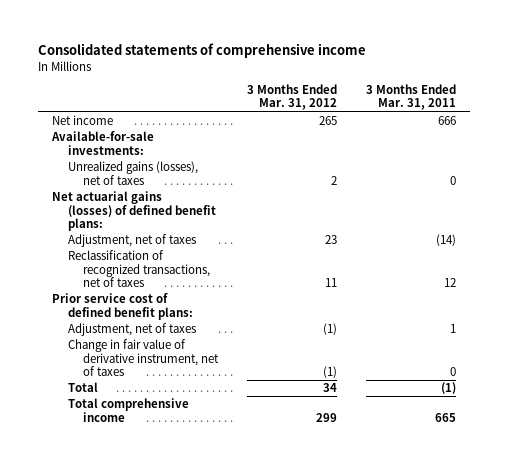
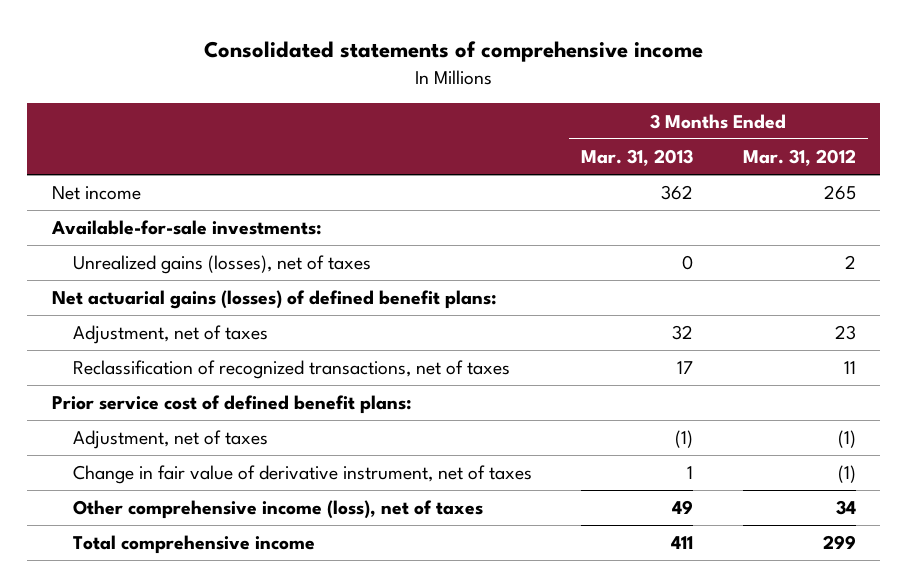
- | 3 Months Ended Mar. 31, 2012 | 3 Months Ended Mar. 31, 2011
+ | 3 Months Ended Mar. 31, 2013 | 3 Months Ended Mar. 31, 2012
- Total | 34 | (1)
+ Other comprehensive income (loss), net of taxes | 49 | 34

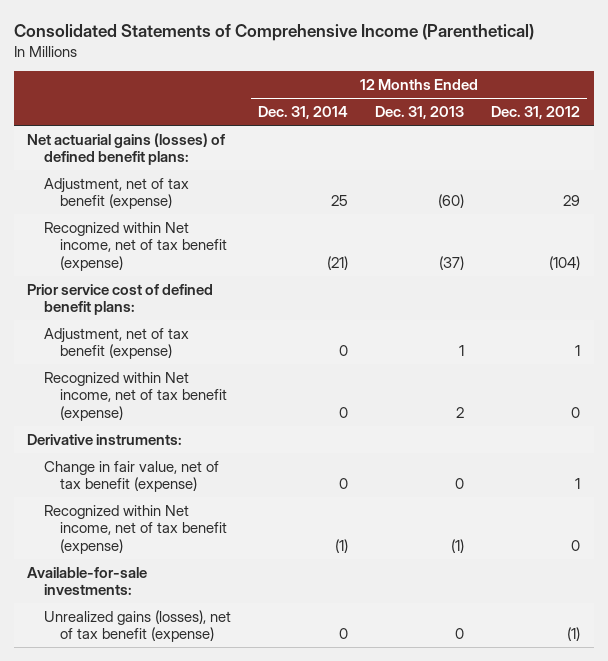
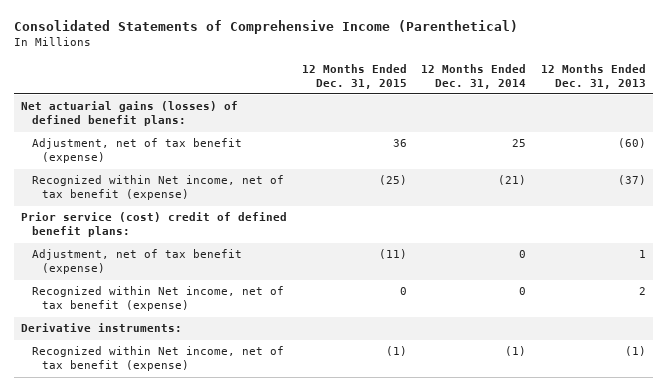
- | 12 Months Ended Dec. 31, 2014 | 12 Months Ended Dec. 31, 2013 | 12 Months Ended Dec. 31, 2012
+ | 12 Months Ended Dec. 31, 2015 | 12 Months Ended Dec. 31, 2014 | 12 Months Ended Dec. 31, 2013
- Prior service cost of defined benefit plans:
+ Prior service (cost) credit of defined benefit plans:
- Change in fair value, net of tax benefit (expense) | 0 | 0 | 1
- Available-for-sale investments:
- Unrealized gains (losses), net of tax benefit (expense) | 0 | 0 | (1)

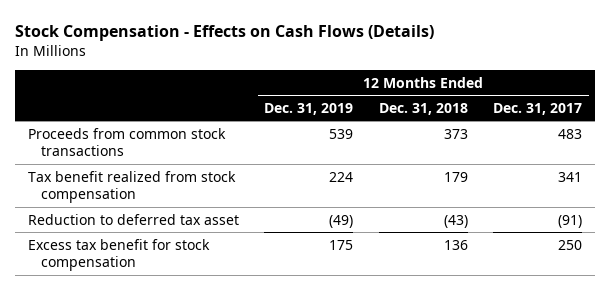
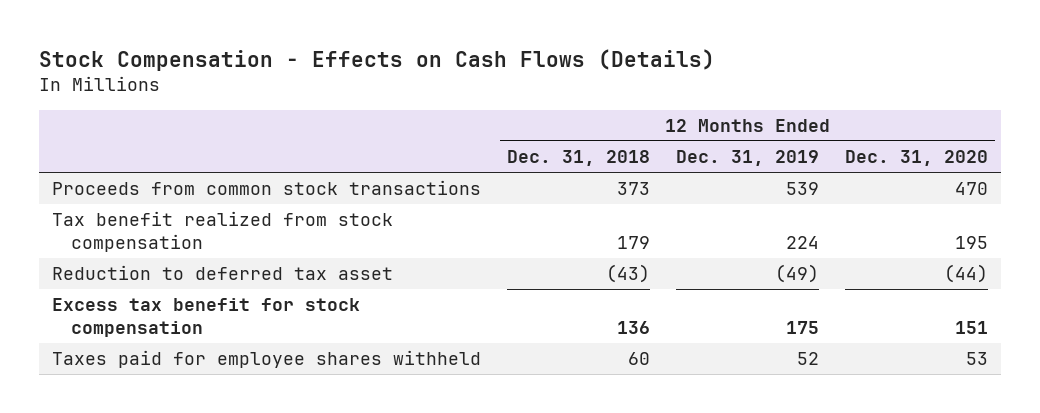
- | 12 Months Ended Dec. 31, 2019 | 12 Months Ended Dec. 31, 2018 | 12 Months Ended Dec. 31, 2017
+ | 12 Months Ended Dec. 31, 2018 | 12 Months Ended Dec. 31, 2019 | 12 Months Ended Dec. 31, 2020
+ Taxes paid for employee shares withheld | 60 | 52 | 53

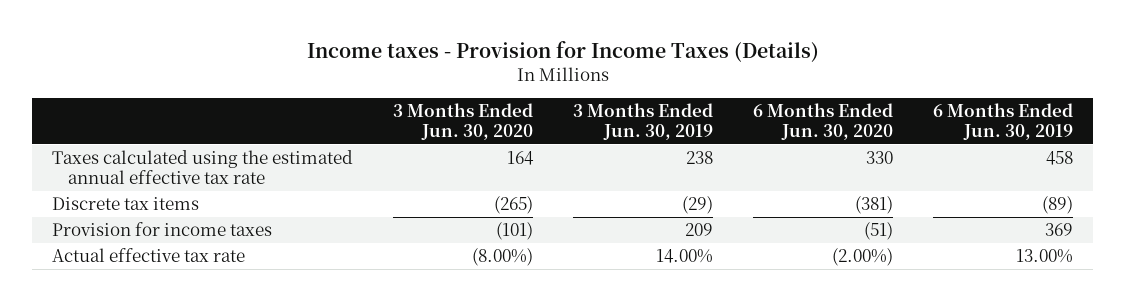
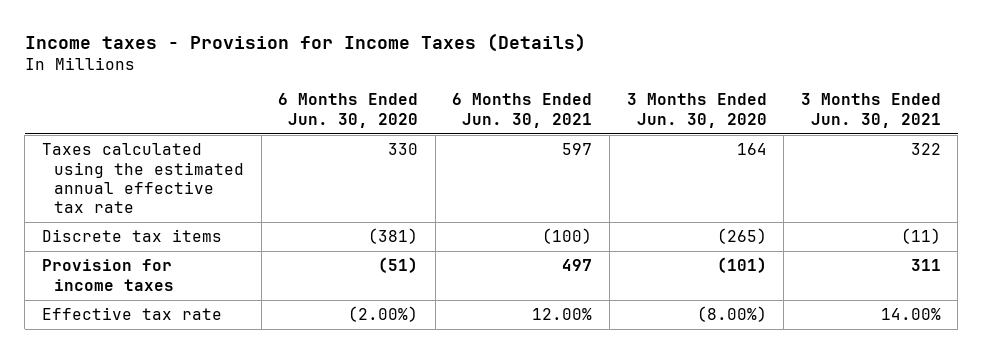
- | 3 Months Ended Jun. 30, 2020 | 3 Months Ended Jun. 30, 2019 | 6 Months Ended Jun. 30, 2020 | 6 Months Ended Jun. 30, 2019
+ | 6 Months Ended Jun. 30, 2020 | 6 Months Ended Jun. 30, 2021 | 3 Months Ended Jun. 30, 2020 | 3 Months Ended Jun. 30, 2021
- Actual effective tax rate | (8.00%) | 14.00% | (2.00%) | 13.00%
+ Effective tax rate | (2.00%) | 12.00% | (8.00%) | 14.00%

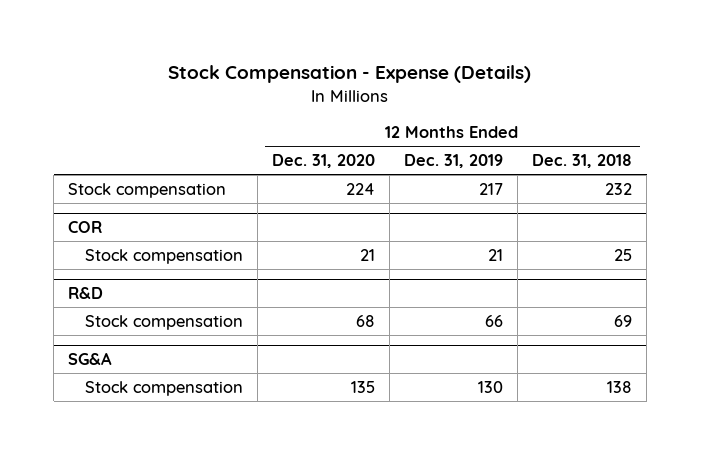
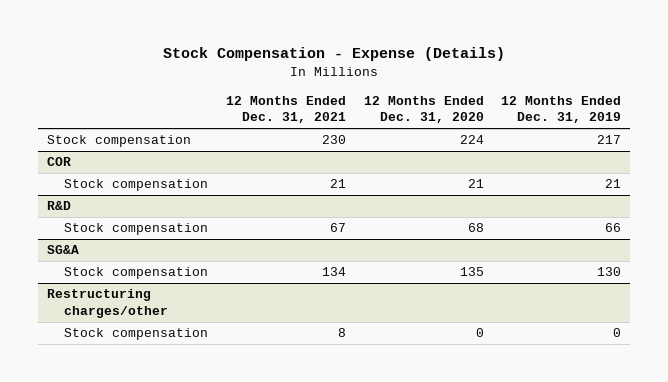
- | 12 Months Ended Dec. 31, 2020 | 12 Months Ended Dec. 31, 2019 | 12 Months Ended Dec. 31, 2018
+ | 12 Months Ended Dec. 31, 2021 | 12 Months Ended Dec. 31, 2020 | 12 Months Ended Dec. 31, 2019
+ Restructuring charges/other
+ Stock compensation | 8 | 0 | 0

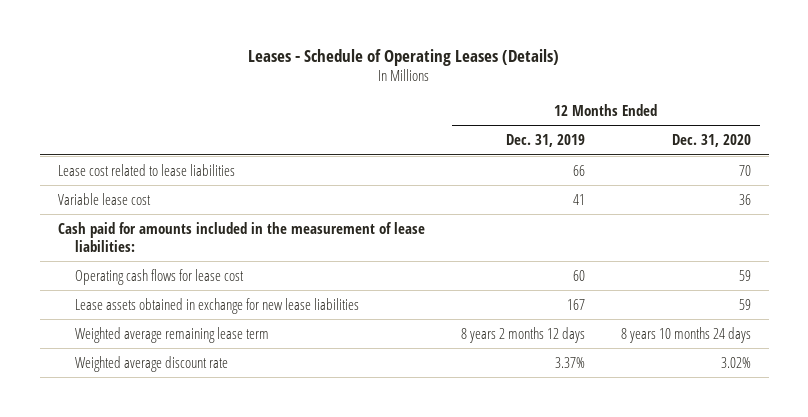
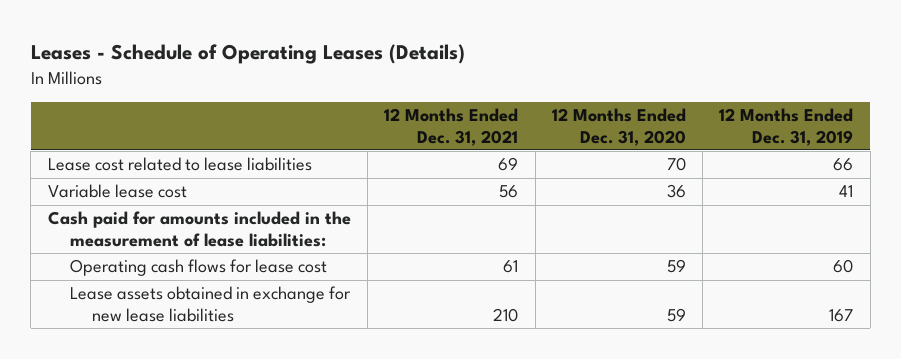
- | 12 Months Ended Dec. 31, 2019 | 12 Months Ended Dec. 31, 2020
+ | 12 Months Ended Dec. 31, 2021 | 12 Months Ended Dec. 31, 2020 | 12 Months Ended Dec. 31, 2019
- Weighted average remaining lease term | 8 years 2 months 12 days | 8 years 10 months 24 days
- Weighted average discount rate | 3.37% | 3.02%

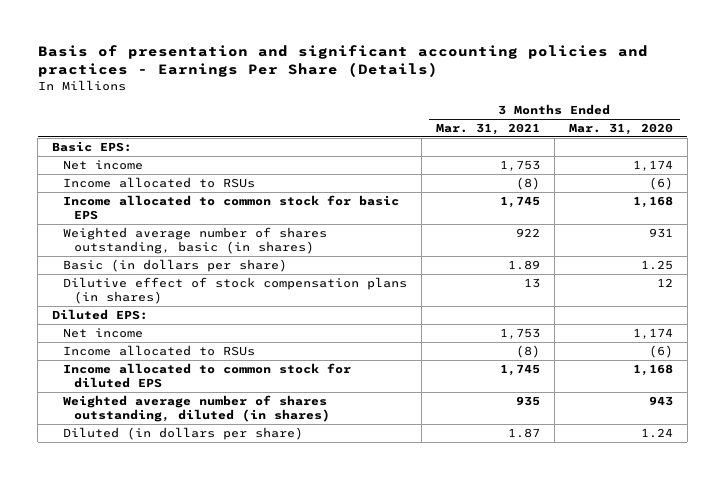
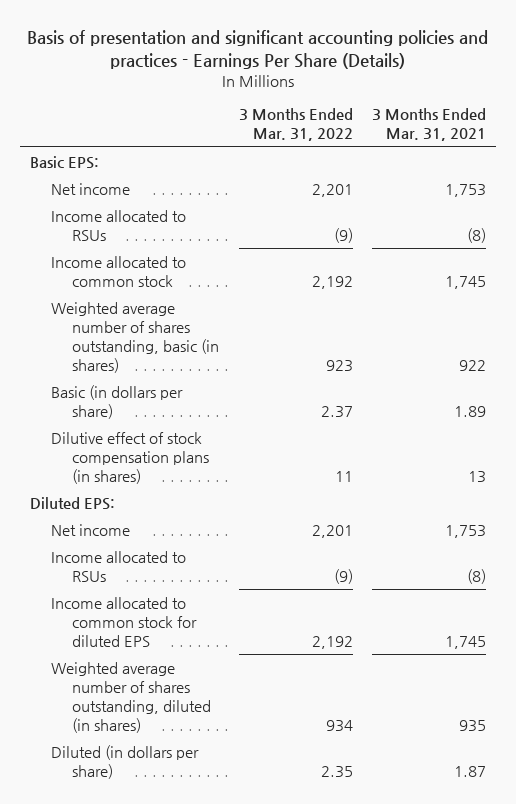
- | 3 Months Ended Mar. 31, 2021 | 3 Months Ended Mar. 31, 2020
+ | 3 Months Ended Mar. 31, 2022 | 3 Months Ended Mar. 31, 2021
- Income allocated to common stock for basic EPS | 1,745 | 1,168
+ Income allocated to common stock | 2,192 | 1,745

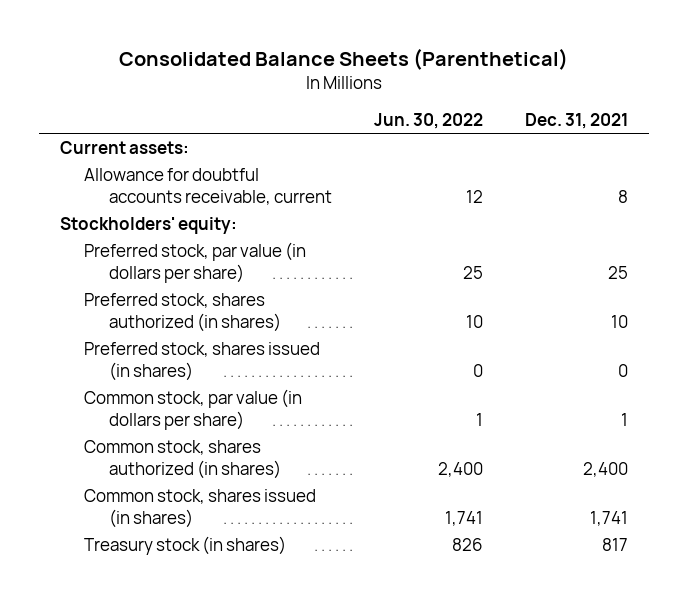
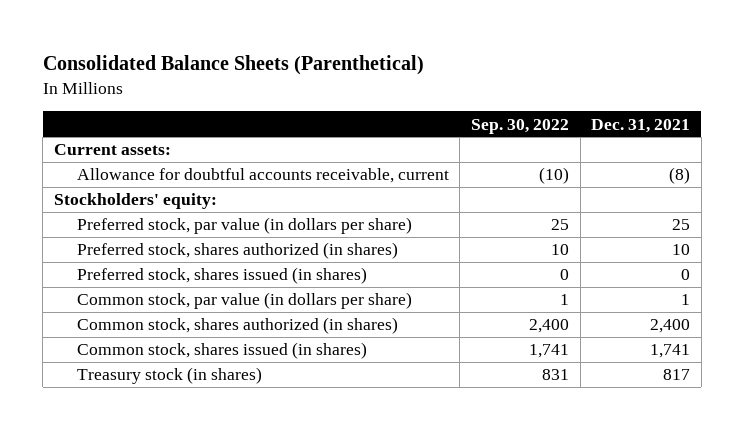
- | Jun. 30, 2022 | Dec. 31, 2021
+ | Sep. 30, 2022 | Dec. 31, 2021
- Allowance for doubtful accounts receivable, current | 12 | 8
+ Allowance for doubtful accounts receivable, current | (10) | (8)

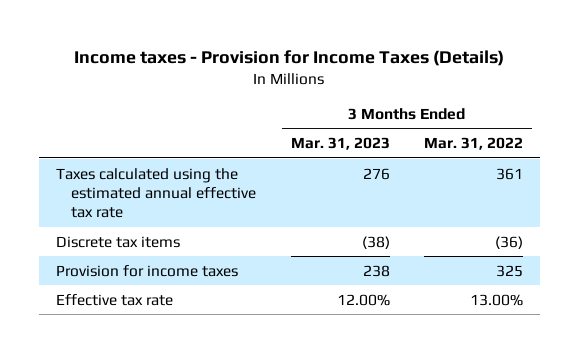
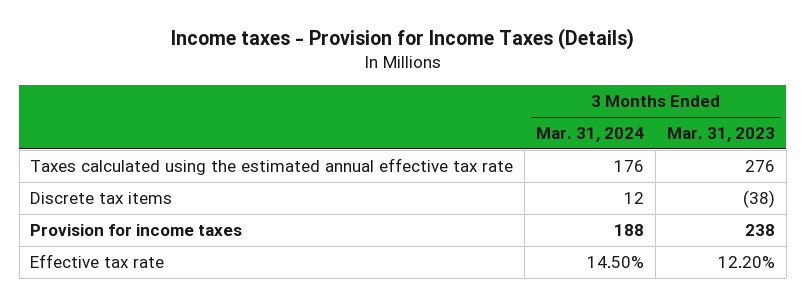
- | 3 Months Ended Mar. 31, 2023 | 3 Months Ended Mar. 31, 2022
+ | 3 Months Ended Mar. 31, 2024 | 3 Months Ended Mar. 31, 2023
- Effective tax rate | 12.00% | 13.00%
+ Effective tax rate | 14.50% | 12.20%

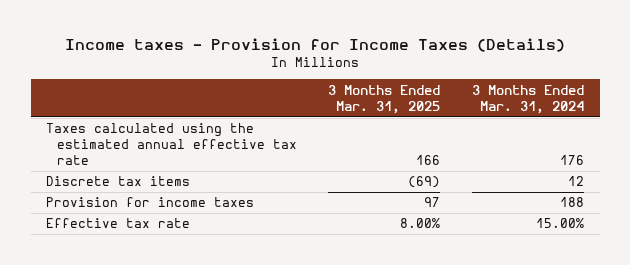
- | 3 Months Ended Mar. 31, 2024 | 3 Months Ended Mar. 31, 2023
+ | 3 Months Ended Mar. 31, 2025 | 3 Months Ended Mar. 31, 2024
- Effective tax rate | 14.50% | 12.20%
+ Effective tax rate | 8.00% | 15.00%

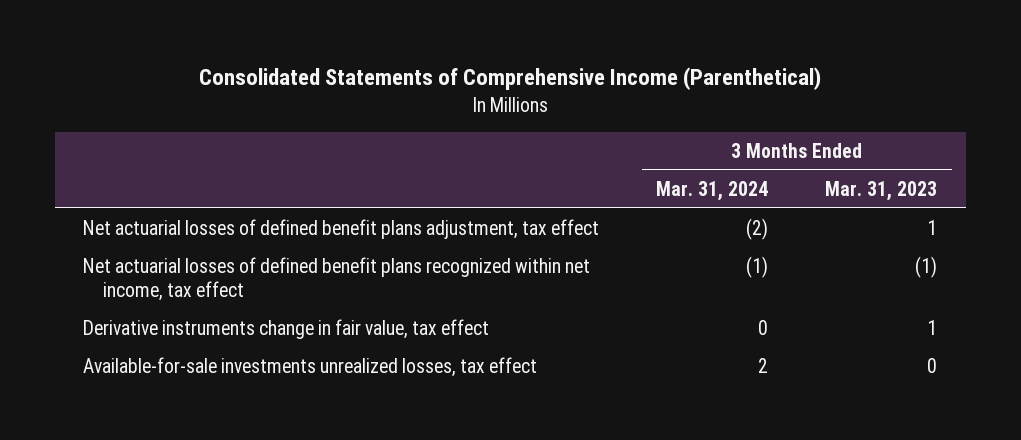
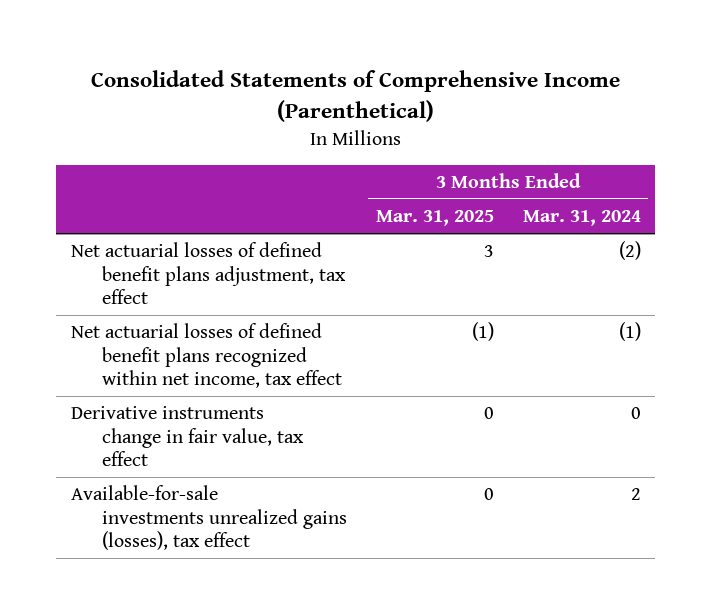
- | 3 Months Ended Mar. 31, 2024 | 3 Months Ended Mar. 31, 2023
+ | 3 Months Ended Mar. 31, 2025 | 3 Months Ended Mar. 31, 2024
- Available-for-sale investments unrealized losses, tax effect | 2 | 0
+ Available-for-sale investments unrealized gains (losses), tax effect | 0 | 2

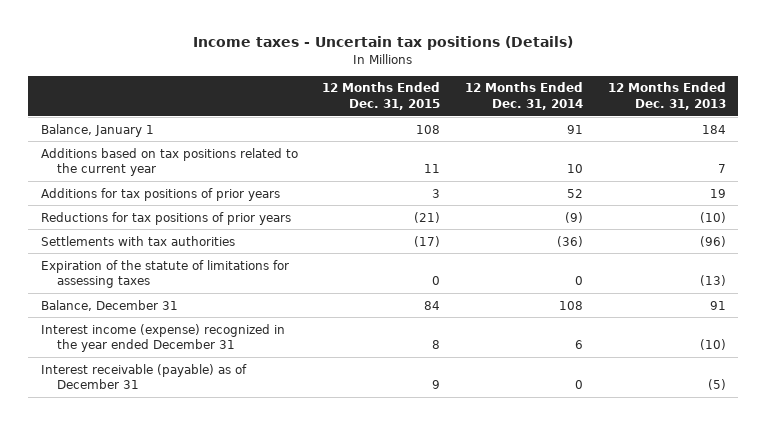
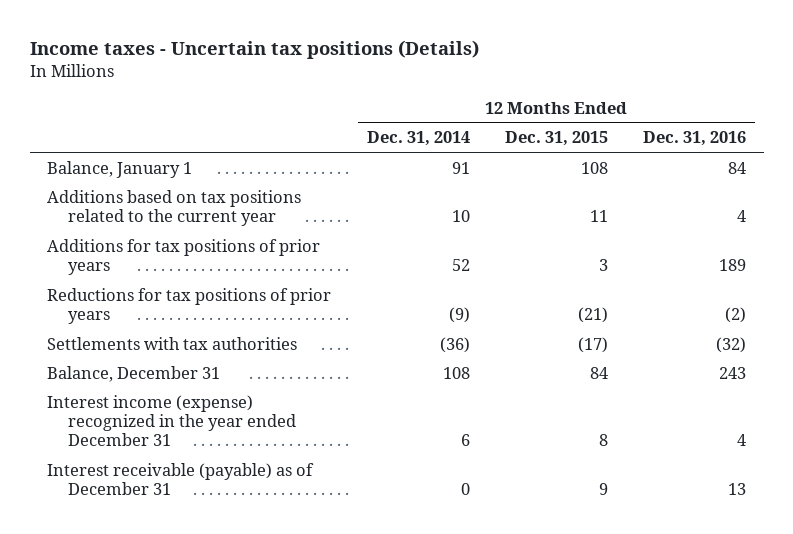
- | 12 Months Ended Dec. 31, 2015 | 12 Months Ended Dec. 31, 2014 | 12 Months Ended Dec. 31, 2013
+ | 12 Months Ended Dec. 31, 2014 | 12 Months Ended Dec. 31, 2015 | 12 Months Ended Dec. 31, 2016
- Expiration of the statute of limitations for assessing taxes | 0 | 0 | (13)

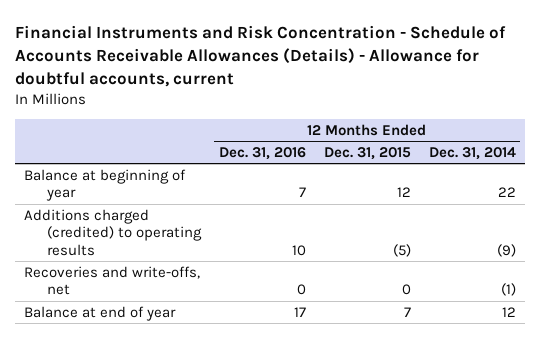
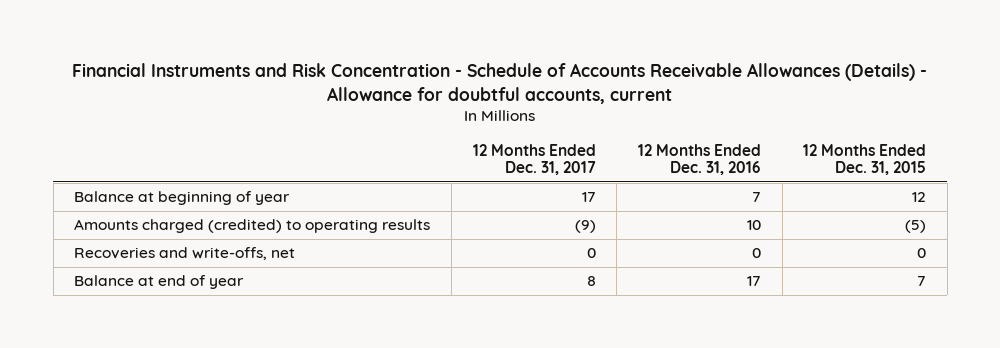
- | 12 Months Ended Dec. 31, 2016 | 12 Months Ended Dec. 31, 2015 | 12 Months Ended Dec. 31, 2014
+ | 12 Months Ended Dec. 31, 2017 | 12 Months Ended Dec. 31, 2016 | 12 Months Ended Dec. 31, 2015
- Additions charged (credited) to operating results | 10 | (5) | (9)
+ Amounts charged (credited) to operating results | (9) | 10 | (5)

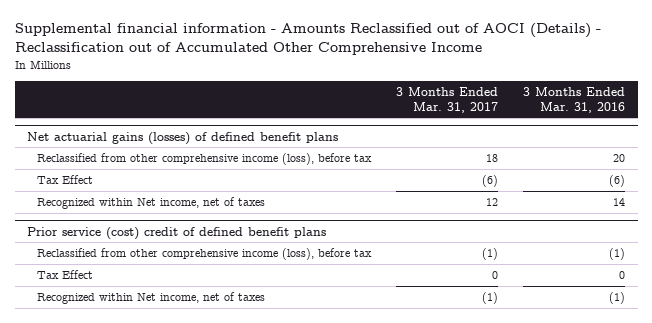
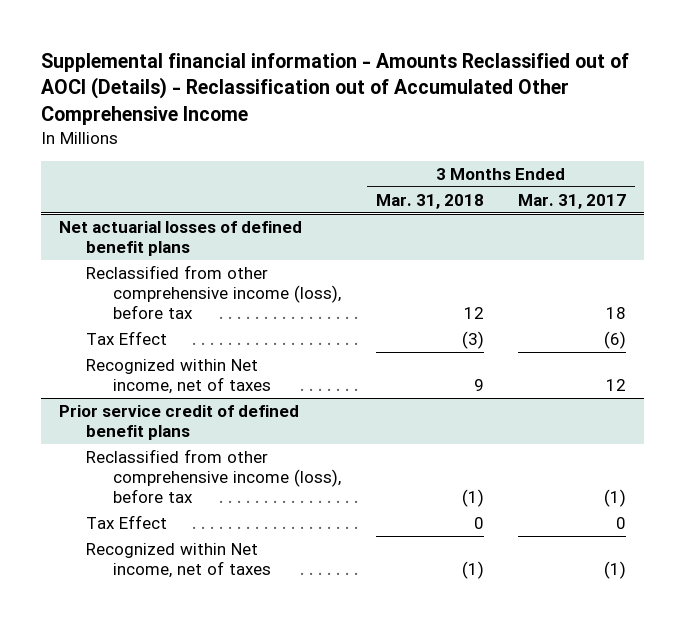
- | 3 Months Ended Mar. 31, 2017 | 3 Months Ended Mar. 31, 2016
+ | 3 Months Ended Mar. 31, 2018 | 3 Months Ended Mar. 31, 2017
- Net actuarial gains (losses) of defined benefit plans
+ Net actuarial losses of defined benefit plans
- Prior service (cost) credit of defined benefit plans
+ Prior service credit of defined benefit plans

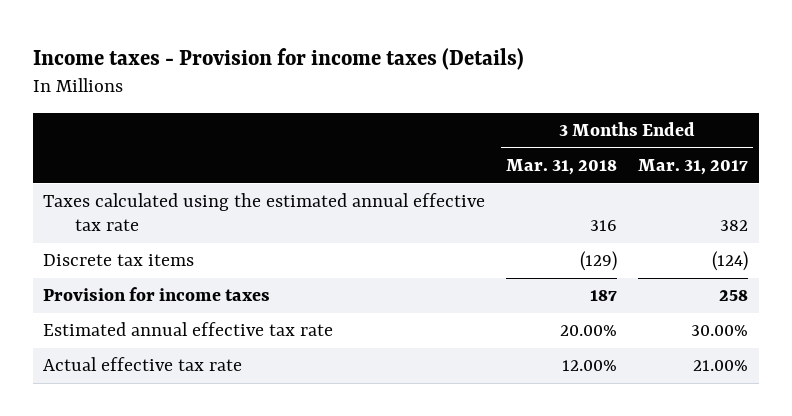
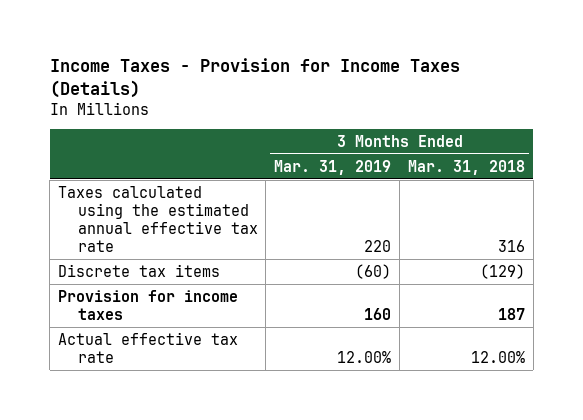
- Income taxes - Provision for income taxes (Details)
+ Income Taxes - Provision for Income Taxes (Details)
- | 3 Months Ended Mar. 31, 2018 | 3 Months Ended Mar. 31, 2017
+ | 3 Months Ended Mar. 31, 2019 | 3 Months Ended Mar. 31, 2018
- Estimated annual effective tax rate | 20.00% | 30.00%

